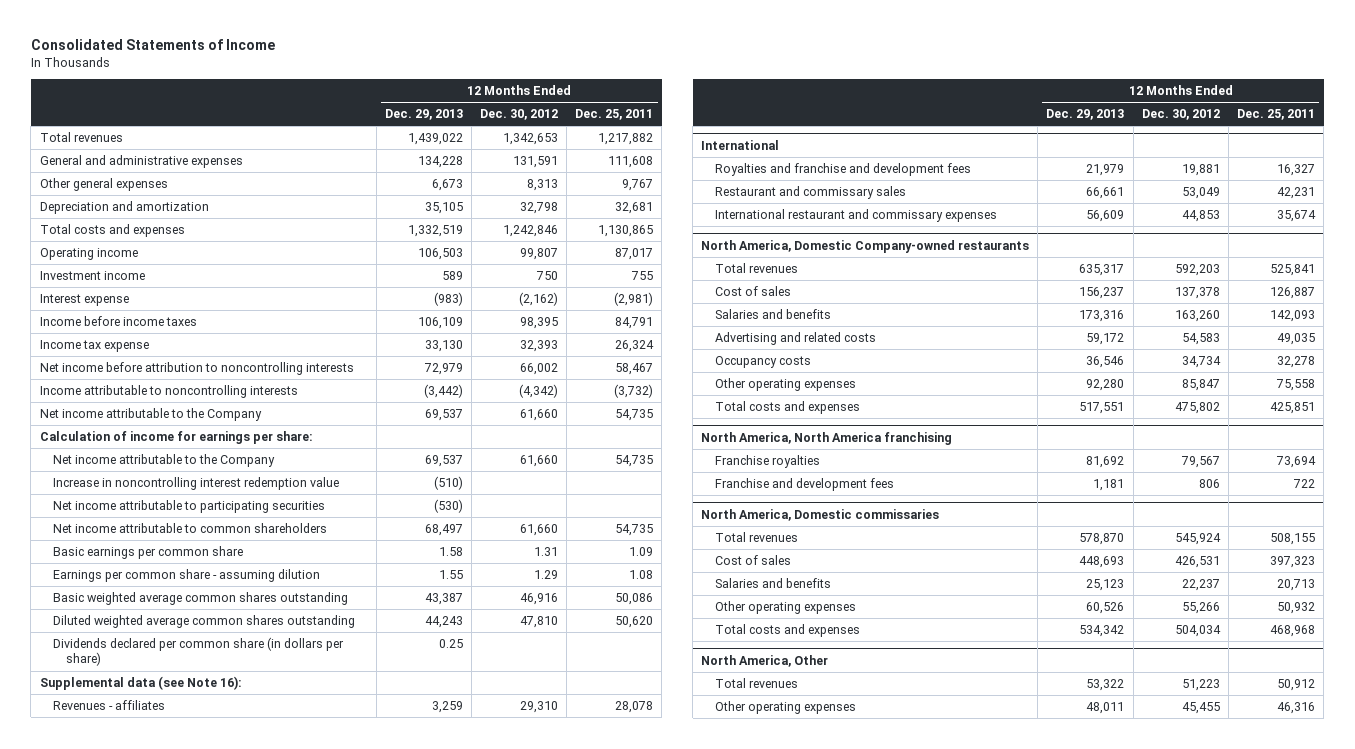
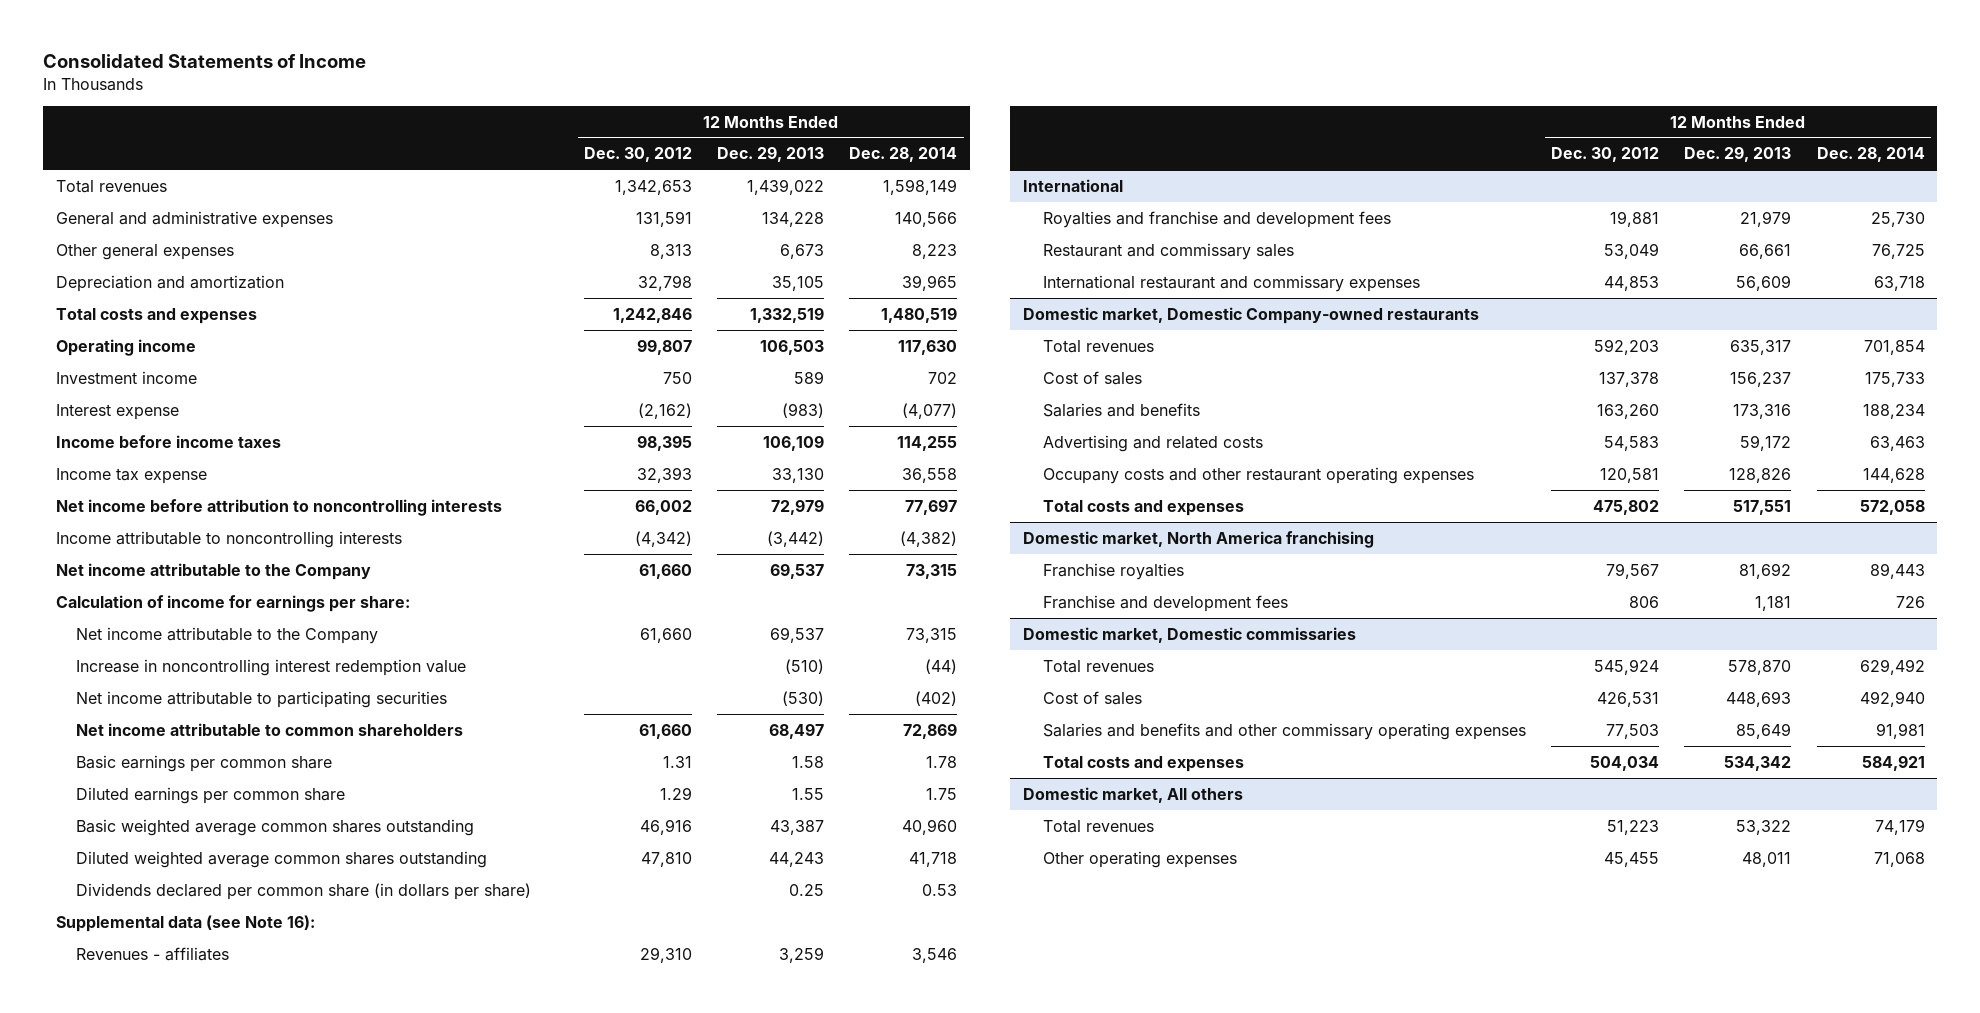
- | 12 Months Ended Dec. 29, 2013 | 12 Months Ended Dec. 30, 2012 | 12 Months Ended Dec. 25, 2011
+ | 12 Months Ended Dec. 30, 2012 | 12 Months Ended Dec. 29, 2013 | 12 Months Ended Dec. 28, 2014
- Earnings per common share - assuming dilution | 1.55 | 1.29 | 1.08
+ Diluted earnings per common share | 1.29 | 1.55 | 1.75
- North America, Domestic Company-owned restaurants
+ Domestic market, Domestic Company-owned restaurants
- Occupancy costs | 36,546 | 34,734 | 32,278
- Other operating expenses | 92,280 | 85,847 | 75,558
+ Occupany costs and other restaurant operating expenses | 120,581 | 128,826 | 144,628
- North America, North America franchising
+ Domestic market, North America franchising
- North America, Domestic commissaries
+ Domestic market, Domestic commissaries
- Salaries and benefits | 25,123 | 22,237 | 20,713
- Other operating expenses | 60,526 | 55,266 | 50,932
+ Salaries and benefits and other commissary operating expenses | 77,503 | 85,649 | 91,981
- North America, Other
+ Domestic market, All others

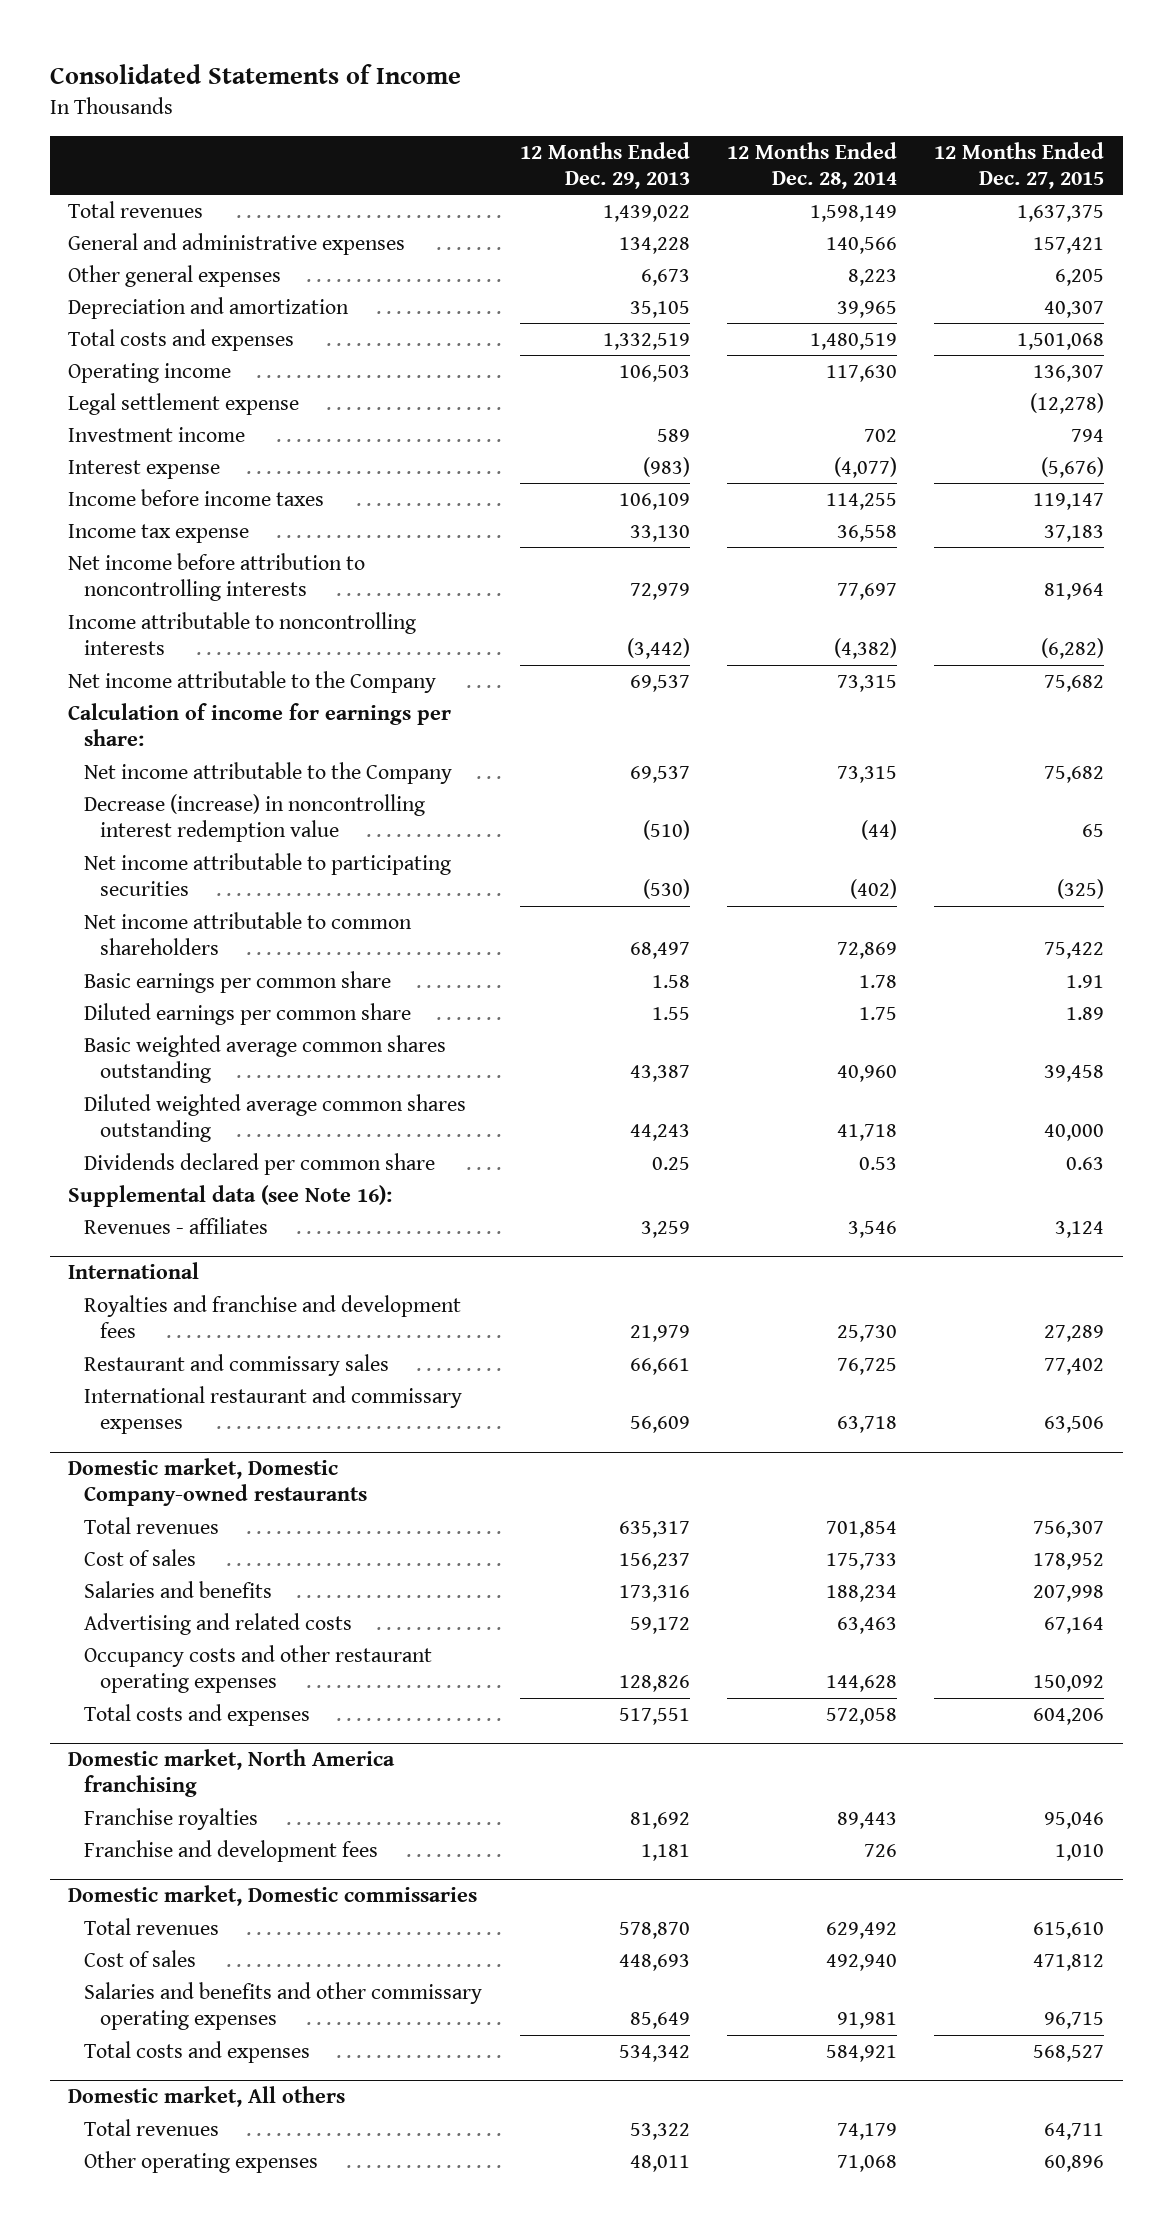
- | 12 Months Ended Dec. 30, 2012 | 12 Months Ended Dec. 29, 2013 | 12 Months Ended Dec. 28, 2014
+ | 12 Months Ended Dec. 29, 2013 | 12 Months Ended Dec. 28, 2014 | 12 Months Ended Dec. 27, 2015
+ Legal settlement expense | | | (12,278)
- Increase in noncontrolling interest redemption value | | (510) | (44)
+ Decrease (increase) in noncontrolling interest redemption value | (510) | (44) | 65
- Dividends declared per common share (in dollars per share) | | 0.25 | 0.53
+ Dividends declared per common share | 0.25 | 0.53 | 0.63
@ Domestic market, Domestic Company-owned restaurants
- Occupany costs and other restaurant operating expenses | 120,581 | 128,826 | 144,628
+ Occupancy costs and other restaurant operating expenses | 128,826 | 144,628 | 150,092

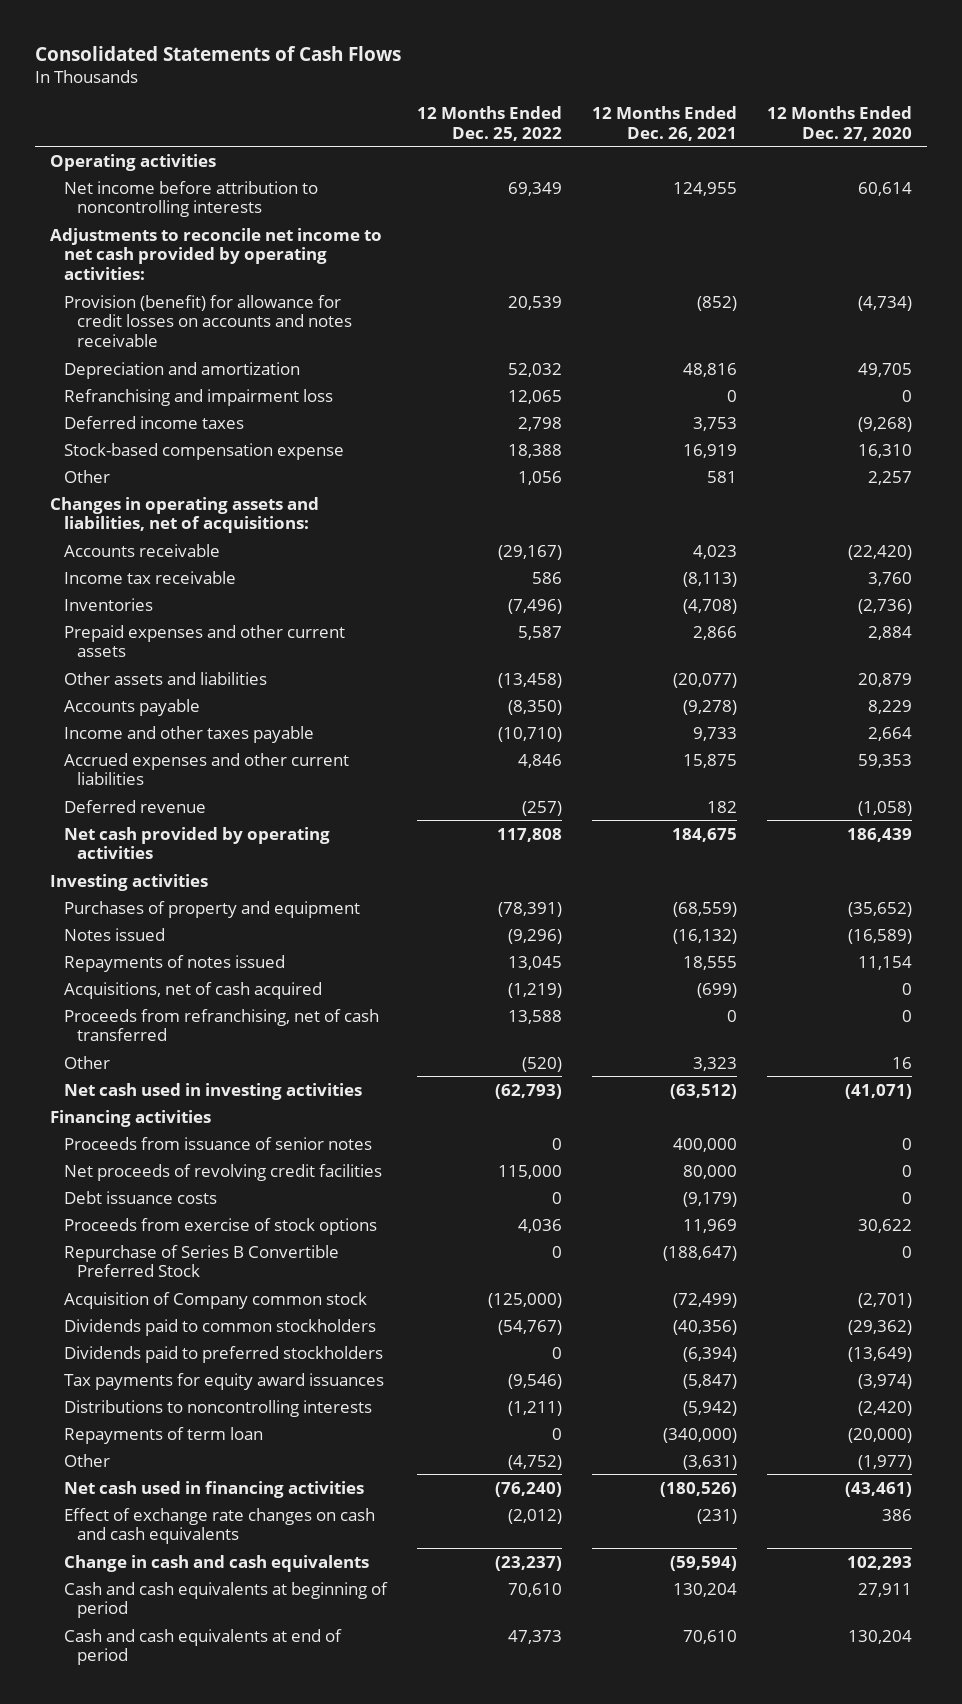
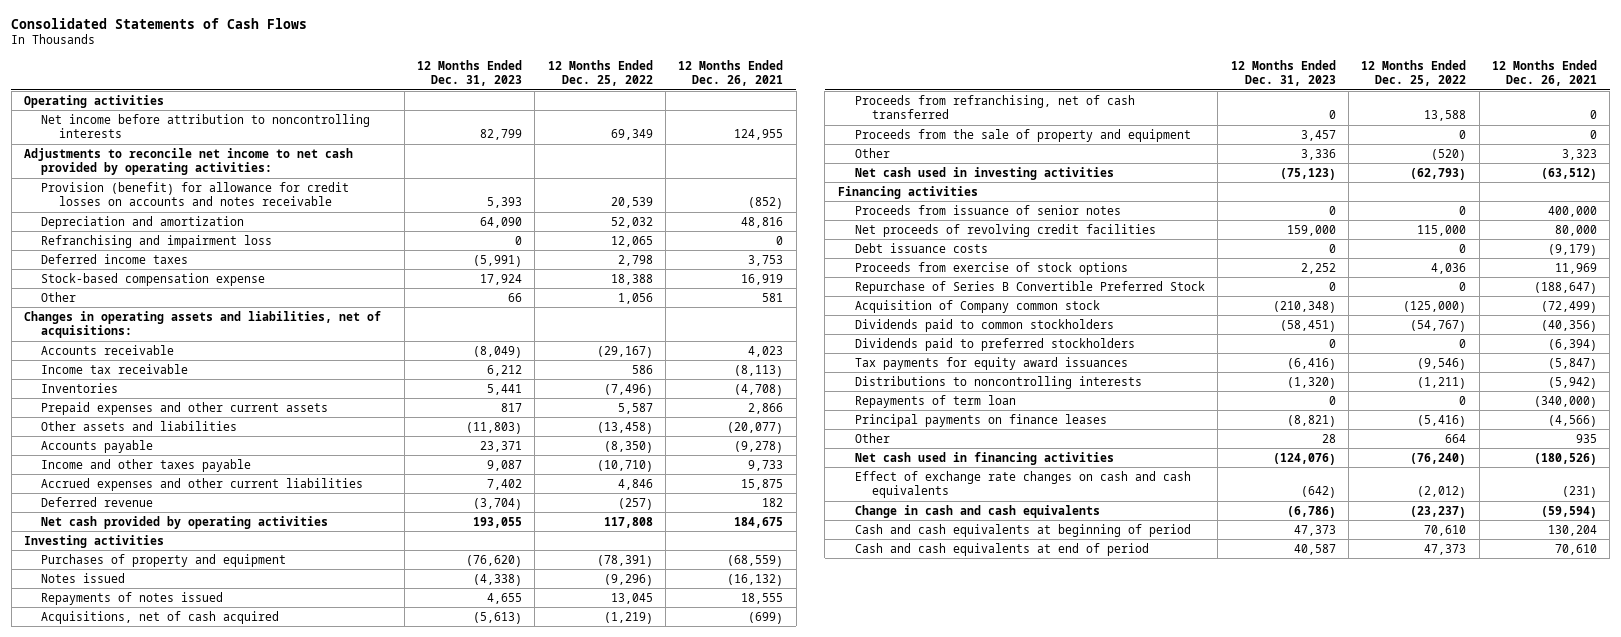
- | 12 Months Ended Dec. 25, 2022 | 12 Months Ended Dec. 26, 2021 | 12 Months Ended Dec. 27, 2020
+ | 12 Months Ended Dec. 31, 2023 | 12 Months Ended Dec. 25, 2022 | 12 Months Ended Dec. 26, 2021
+ Proceeds from the sale of property and equipment | 3,457 | 0 | 0
- Other | (4,752) | (3,631) | (1,977)
+ Principal payments on finance leases | (8,821) | (5,416) | (4,566)
+ Other | 28 | 664 | 935

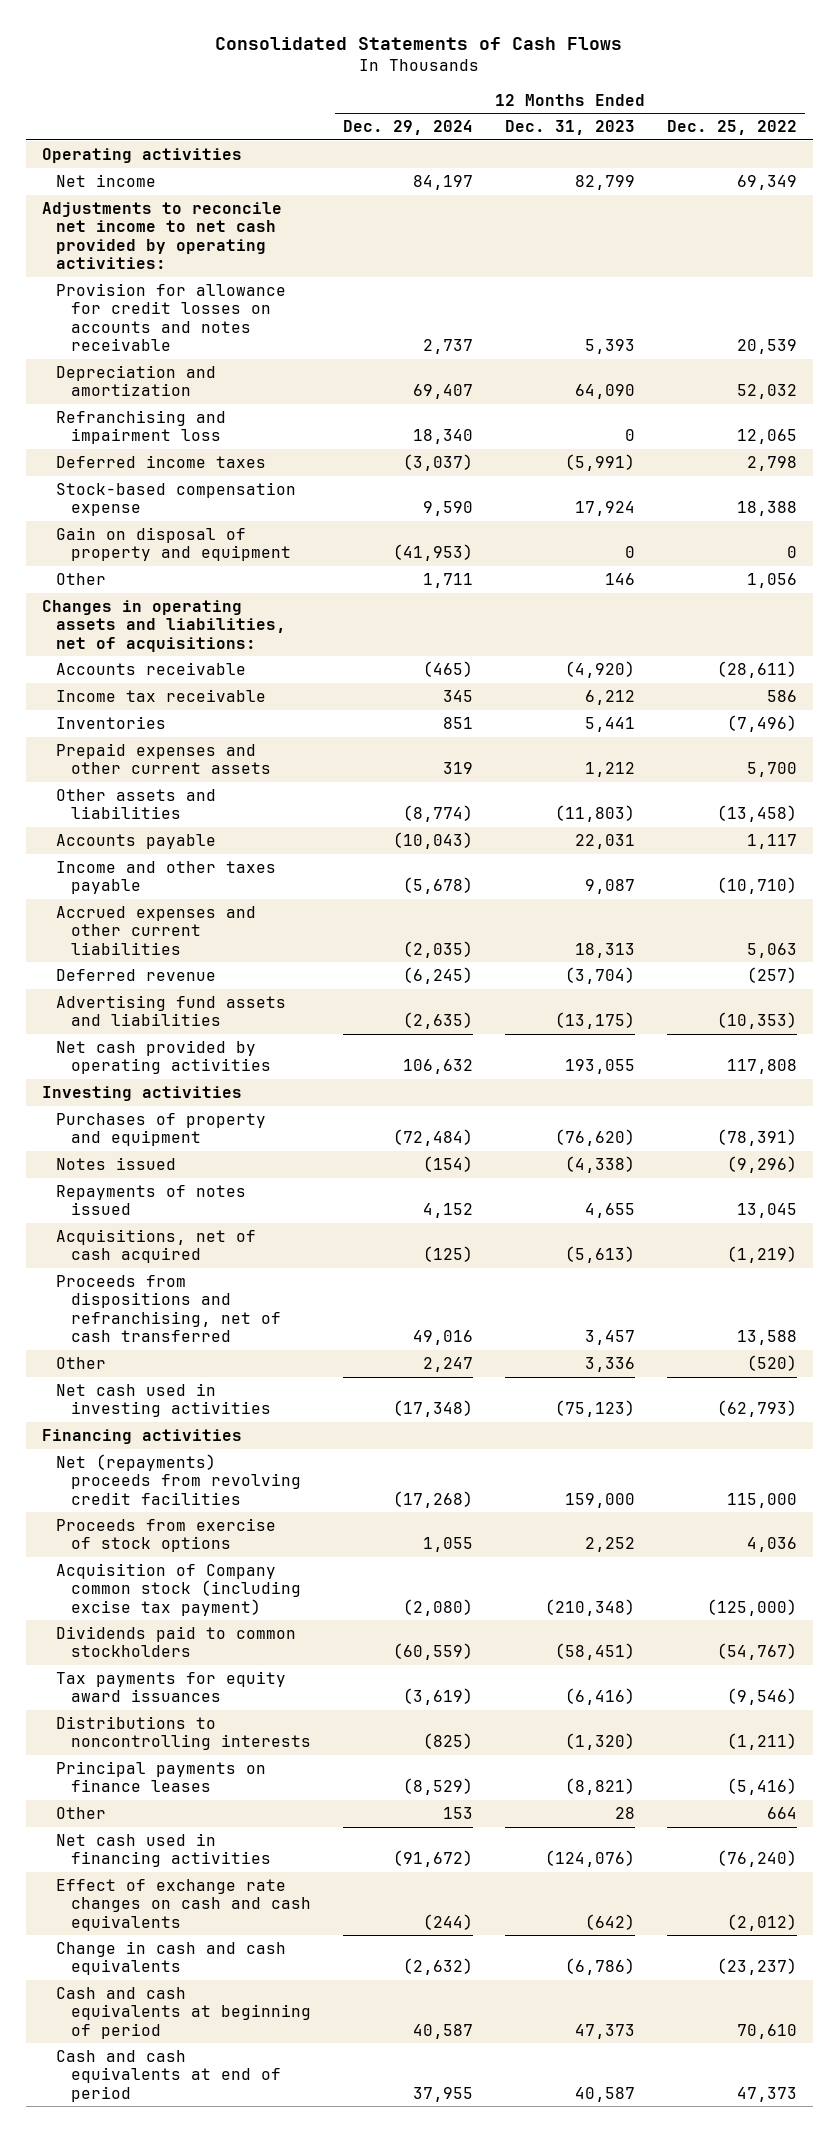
- | 12 Months Ended Dec. 31, 2023 | 12 Months Ended Dec. 25, 2022 | 12 Months Ended Dec. 26, 2021
+ | 12 Months Ended Dec. 29, 2024 | 12 Months Ended Dec. 31, 2023 | 12 Months Ended Dec. 25, 2022
- Net income before attribution to noncontrolling interests | 82,799 | 69,349 | 124,955
+ Net income | 84,197 | 82,799 | 69,349
- Provision (benefit) for allowance for credit losses on accounts and notes receivable | 5,393 | 20,539 | (852)
+ Provision for allowance for credit losses on accounts and notes receivable | 2,737 | 5,393 | 20,539
- Other | 66 | 1,056 | 581
+ Gain on disposal of property and equipment | (41,953) | 0 | 0
+ Other | 1,711 | 146 | 1,056
- Accounts receivable | (8,049) | (29,167) | 4,023
+ Accounts receivable | (465) | (4,920) | (28,611)
- Prepaid expenses and other current assets | 817 | 5,587 | 2,866
+ Prepaid expenses and other current assets | 319 | 1,212 | 5,700
- Accounts payable | 23,371 | (8,350) | (9,278)
+ Accounts payable | (10,043) | 22,031 | 1,117
- Accrued expenses and other current liabilities | 7,402 | 4,846 | 15,875
+ Accrued expenses and other current liabilities | (2,035) | 18,313 | 5,063
+ Advertising fund assets and liabilities | (2,635) | (13,175) | (10,353)
- Proceeds from refranchising, net of cash transferred | 0 | 13,588 | 0
- Proceeds from the sale of property and equipment | 3,457 | 0 | 0
+ Proceeds from dispositions and refranchising, net of cash transferred | 49,016 | 3,457 | 13,588
- Proceeds from issuance of senior notes | 0 | 0 | 400,000
- Net proceeds of revolving credit facilities | 159,000 | 115,000 | 80,000
- Debt issuance costs | 0 | 0 | (9,179)
+ Net (repayments) proceeds from revolving credit facilities | (17,268) | 159,000 | 115,000
- Repurchase of Series B Convertible Preferred Stock | 0 | 0 | (188,647)
- Acquisition of Company common stock | (210,348) | (125,000) | (72,499)
+ Acquisition of Company common stock (including excise tax payment) | (2,080) | (210,348) | (125,000)
- Dividends paid to preferred stockholders | 0 | 0 | (6,394)
- Repayments of term loan | 0 | 0 | (340,000)

